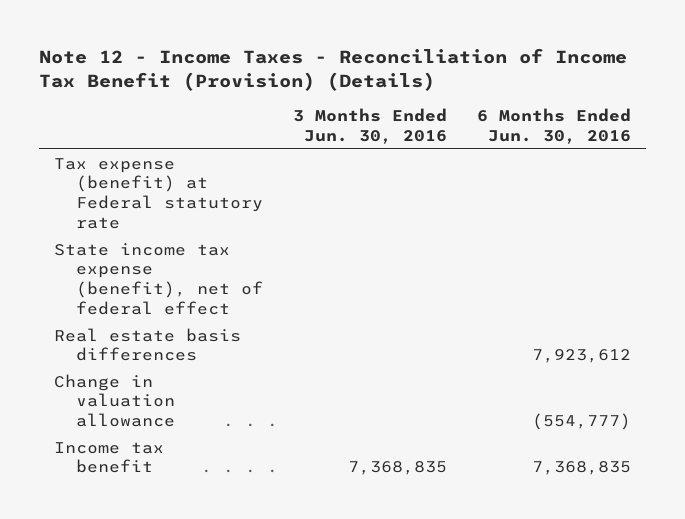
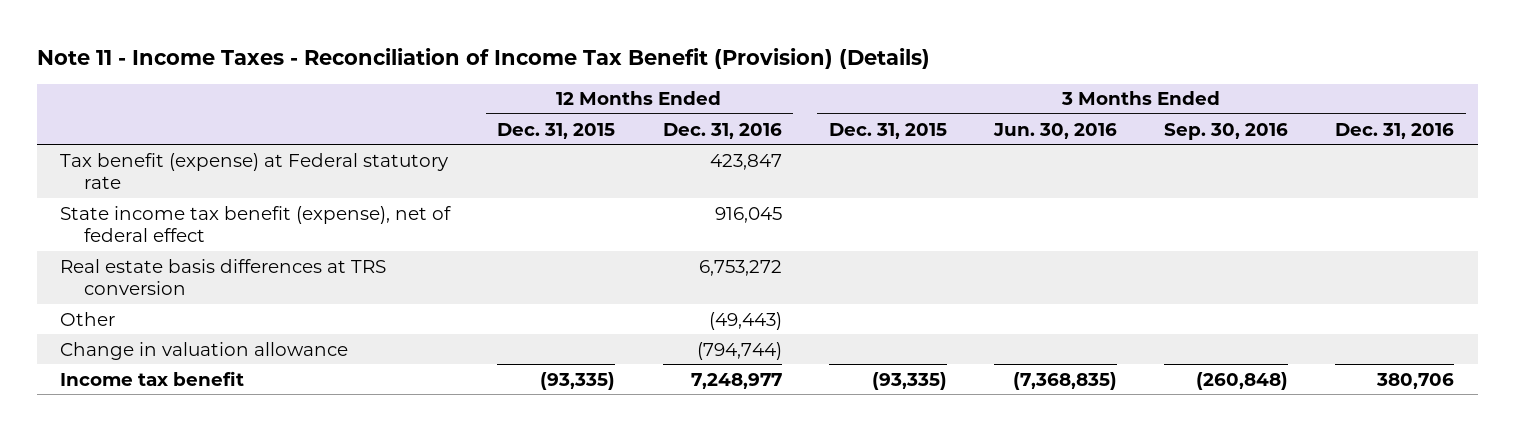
- Note 12 - Income Taxes - Reconciliation of Income Tax Benefit (Provision) (Details)
+ Note 11 - Income Taxes - Reconciliation of Income Tax Benefit (Provision) (Details)
- | 3 Months Ended Jun. 30, 2016 | 6 Months Ended Jun. 30, 2016
+ | 12 Months Ended Dec. 31, 2015 | 12 Months Ended Dec. 31, 2016 | 3 Months Ended Dec. 31, 2015 | 3 Months Ended Jun. 30, 2016 | 3 Months Ended Sep. 30, 2016 | 3 Months Ended Dec. 31, 2016
- Tax expense (benefit) at Federal statutory rate
- State income tax expense (benefit), net of federal effect
- Real estate basis differences | | 7,923,612
+ Tax benefit (expense) at Federal statutory rate | | 423,847 | | | |
+ State income tax benefit (expense), net of federal effect | | 916,045 | | | |
+ Real estate basis differences at TRS conversion | | 6,753,272 | | | |
+ Other | | (49,443) | | | |
- Income tax benefit | 7,368,835 | 7,368,835
+ Income tax benefit | (93,335) | 7,248,977 | (93,335) | (7,368,835) | (260,848) | 380,706

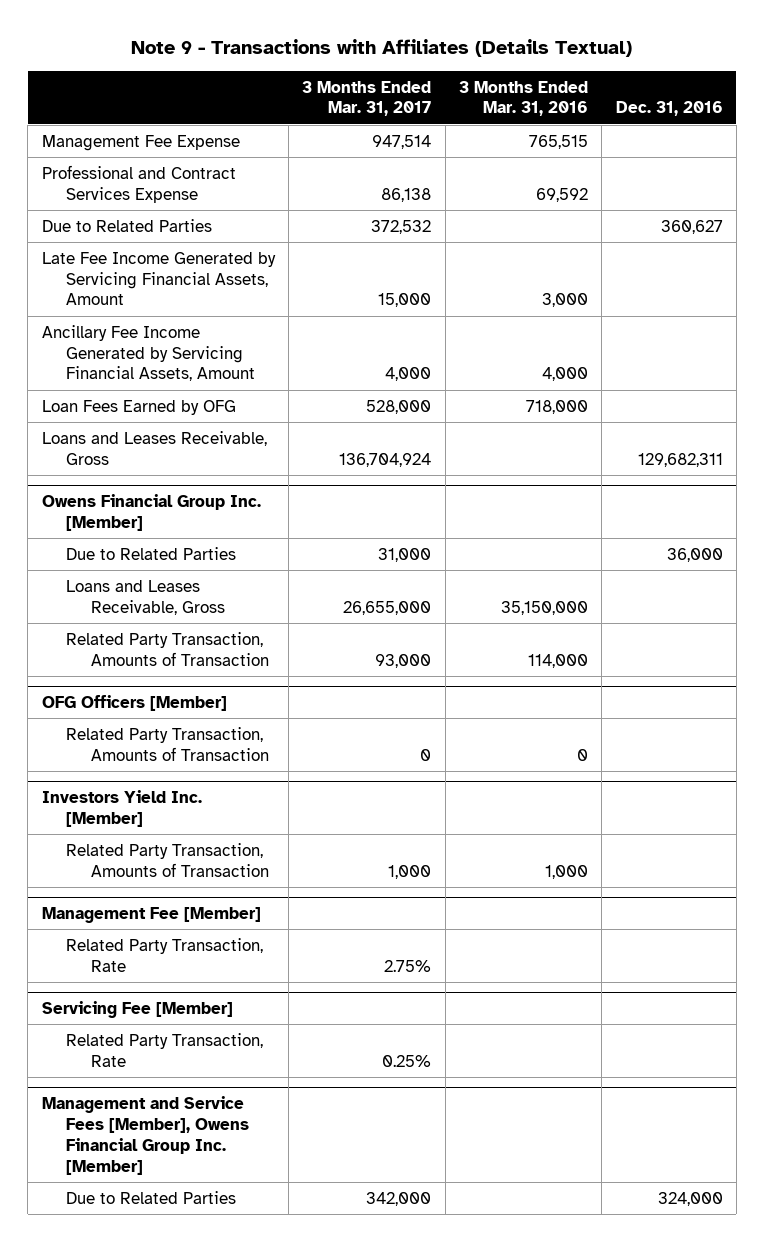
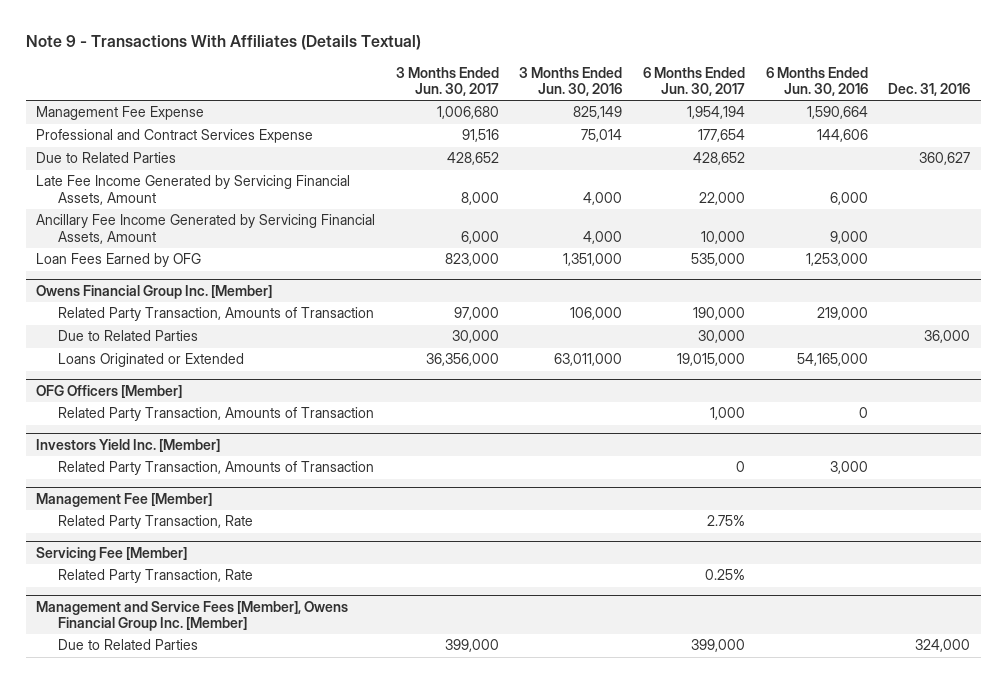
- Note 9 - Transactions with Affiliates (Details Textual)
+ Note 9 - Transactions With Affiliates (Details Textual)
- | 3 Months Ended Mar. 31, 2017 | 3 Months Ended Mar. 31, 2016 | Dec. 31, 2016
+ | 3 Months Ended Jun. 30, 2017 | 3 Months Ended Jun. 30, 2016 | 6 Months Ended Jun. 30, 2017 | 6 Months Ended Jun. 30, 2016 | Dec. 31, 2016
- Loans and Leases Receivable, Gross | 136,704,924 | | 129,682,311
@ Owens Financial Group Inc. [Member]
- Loans and Leases Receivable, Gross | 26,655,000 | 35,150,000 |
moved down: Due to Related Parties | 30,000 | | 30,000 | | 36,000
+ Loans Originated or Extended | 36,356,000 | 63,011,000 | 19,015,000 | 54,165,000 |

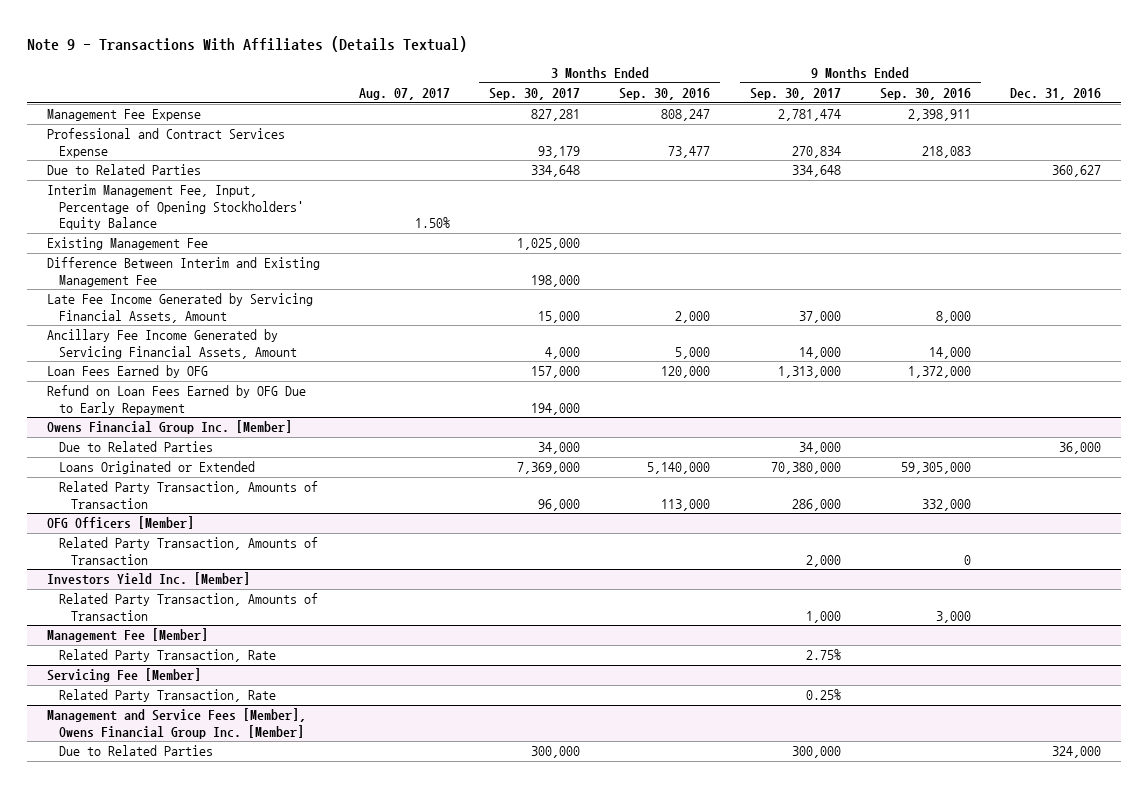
- | 3 Months Ended Jun. 30, 2017 | 3 Months Ended Jun. 30, 2016 | 6 Months Ended Jun. 30, 2017 | 6 Months Ended Jun. 30, 2016 | Dec. 31, 2016
+ | Aug. 07, 2017 | 3 Months Ended Sep. 30, 2017 | 3 Months Ended Sep. 30, 2016 | 9 Months Ended Sep. 30, 2017 | 9 Months Ended Sep. 30, 2016 | Dec. 31, 2016
+ Interim Management Fee, Input, Percentage of Opening Stockholders' Equity Balance | 1.50% | | | | |
+ Existing Management Fee | | 1,025,000 | | | |
+ Difference Between Interim and Existing Management Fee | | 198,000 | | | |
+ Refund on Loan Fees Earned by OFG Due to Early Repayment | | 194,000 | | | |
@ Owens Financial Group Inc. [Member]
moved down: Related Party Transaction, Amounts of Transaction | | 96,000 | 113,000 | 286,000 | 332,000 |

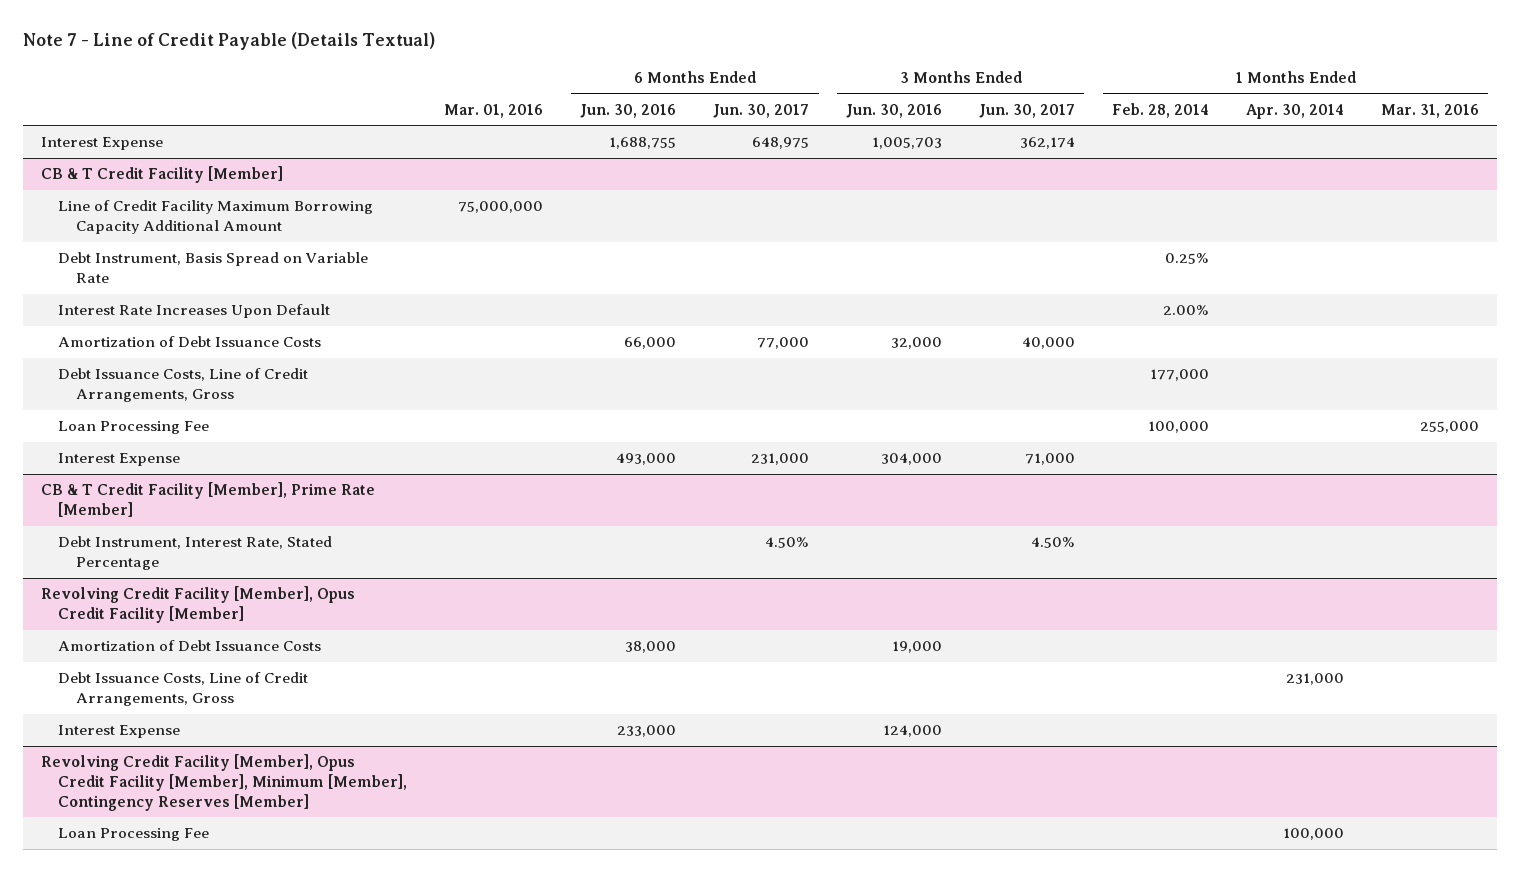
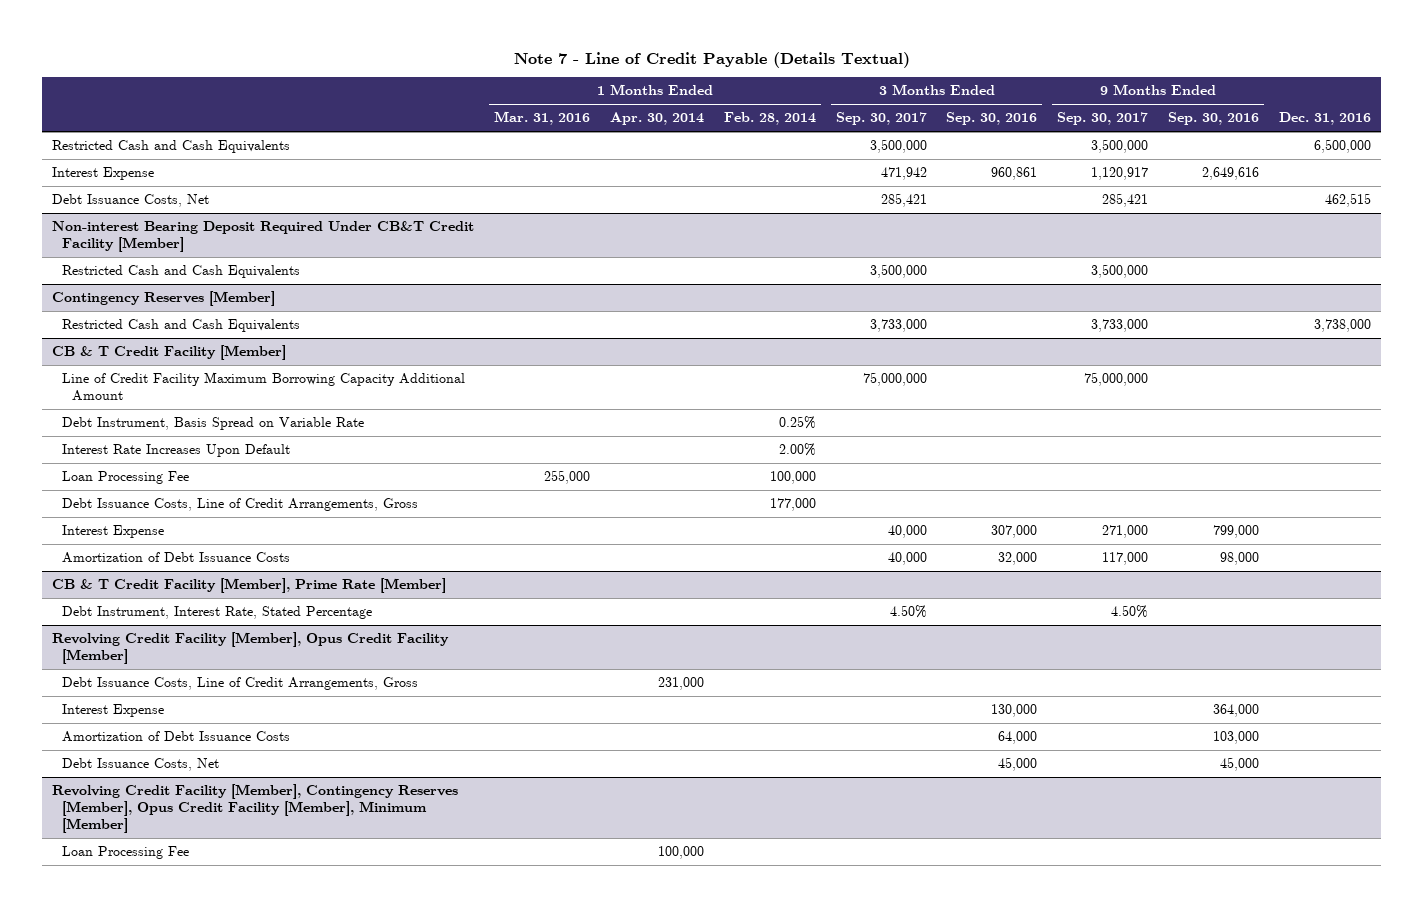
- | Mar. 01, 2016 | 6 Months Ended Jun. 30, 2016 | 6 Months Ended Jun. 30, 2017 | 3 Months Ended Jun. 30, 2016 | 3 Months Ended Jun. 30, 2017 | 1 Months Ended Feb. 28, 2014 | 1 Months Ended Apr. 30, 2014 | 1 Months Ended Mar. 31, 2016
+ | 1 Months Ended Mar. 31, 2016 | 1 Months Ended Apr. 30, 2014 | 1 Months Ended Feb. 28, 2014 | 3 Months Ended Sep. 30, 2017 | 3 Months Ended Sep. 30, 2016 | 9 Months Ended Sep. 30, 2017 | 9 Months Ended Sep. 30, 2016 | Dec. 31, 2016
+ Restricted Cash and Cash Equivalents | | | | 3,500,000 | | 3,500,000 | | 6,500,000
+ Debt Issuance Costs, Net | | | | 285,421 | | 285,421 | | 462,515
+ Non-interest Bearing Deposit Required Under CB&T Credit Facility [Member]
+ Restricted Cash and Cash Equivalents | | | | 3,500,000 | | 3,500,000 | |
+ Contingency Reserves [Member]
+ Restricted Cash and Cash Equivalents | | | | 3,733,000 | | 3,733,000 | | 3,738,000
@ CB & T Credit Facility [Member]
moved down: Debt Issuance Costs, Line of Credit Arrangements, Gross | | | 177,000 | | | | |
moved down: Amortization of Debt Issuance Costs | | | | 40,000 | 32,000 | 117,000 | 98,000 |
- Revolving Credit Facility [Member], Opus Credit Facility [Member], Minimum [Member], Contingency Reserves [Member]
@ Revolving Credit Facility [Member], Opus Credit Facility [Member]
moved down: Amortization of Debt Issuance Costs | | | | | 64,000 | | 103,000 |
+ Debt Issuance Costs, Net | | | | | 45,000 | | 45,000 |
+ Revolving Credit Facility [Member], Contingency Reserves [Member], Opus Credit Facility [Member], Minimum [Member]

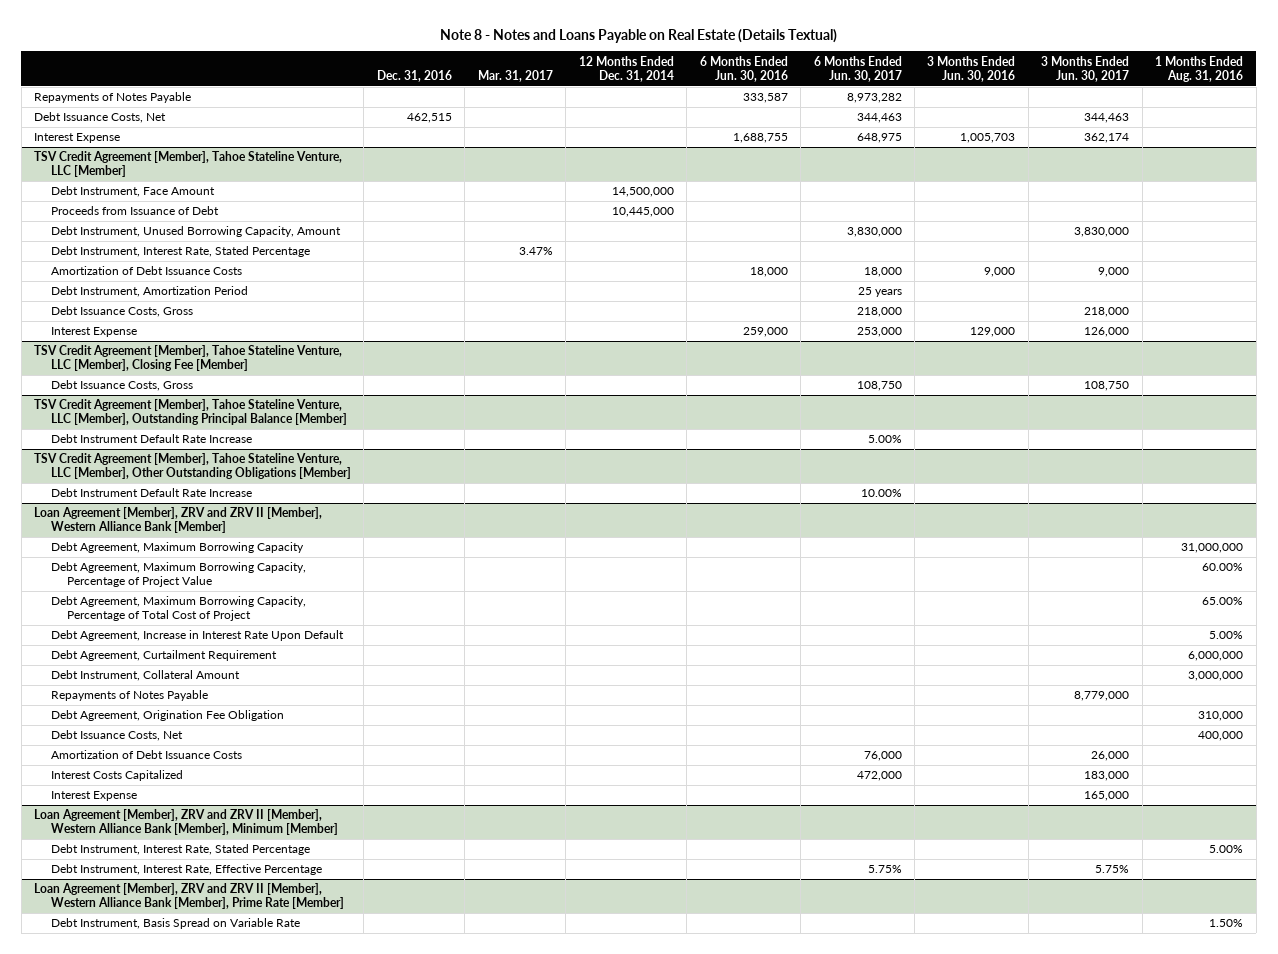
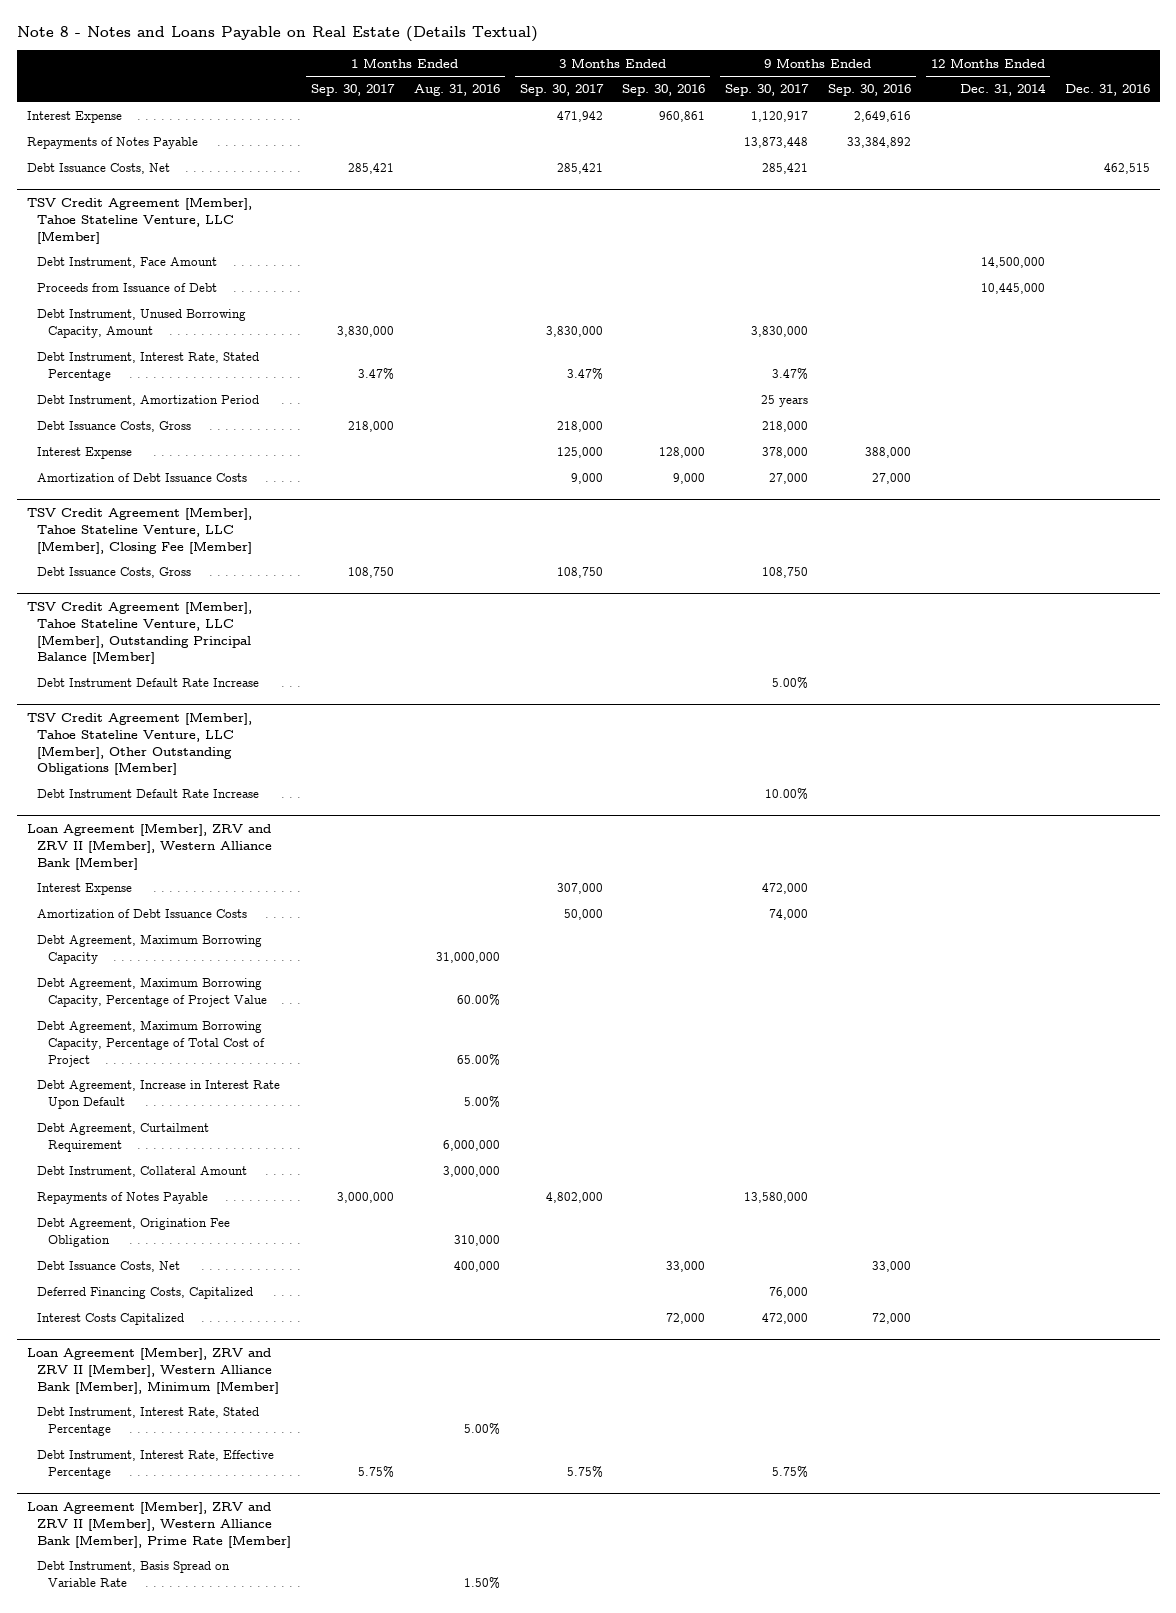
- | Dec. 31, 2016 | Mar. 31, 2017 | 12 Months Ended Dec. 31, 2014 | 6 Months Ended Jun. 30, 2016 | 6 Months Ended Jun. 30, 2017 | 3 Months Ended Jun. 30, 2016 | 3 Months Ended Jun. 30, 2017 | 1 Months Ended Aug. 31, 2016
+ | 1 Months Ended Sep. 30, 2017 | 1 Months Ended Aug. 31, 2016 | 3 Months Ended Sep. 30, 2017 | 3 Months Ended Sep. 30, 2016 | 9 Months Ended Sep. 30, 2017 | 9 Months Ended Sep. 30, 2016 | 12 Months Ended Dec. 31, 2014 | Dec. 31, 2016
moved up: Interest Expense | | | 471,942 | 960,861 | 1,120,917 | 2,649,616 | |
@ TSV Credit Agreement [Member], Tahoe Stateline Venture, LLC [Member]
moved down: Amortization of Debt Issuance Costs | | | 9,000 | 9,000 | 27,000 | 27,000 | |
@ Loan Agreement [Member], ZRV and ZRV II [Member], Western Alliance Bank [Member]
moved up: Interest Expense | | | 307,000 | | 472,000 | | |
moved up: Amortization of Debt Issuance Costs | | | 50,000 | | 74,000 | | |
+ Deferred Financing Costs, Capitalized | | | | | 76,000 | | |

